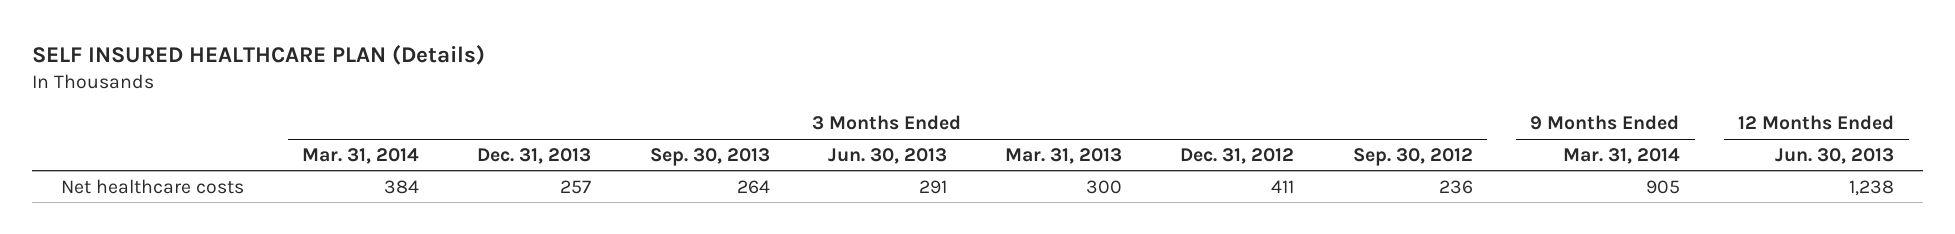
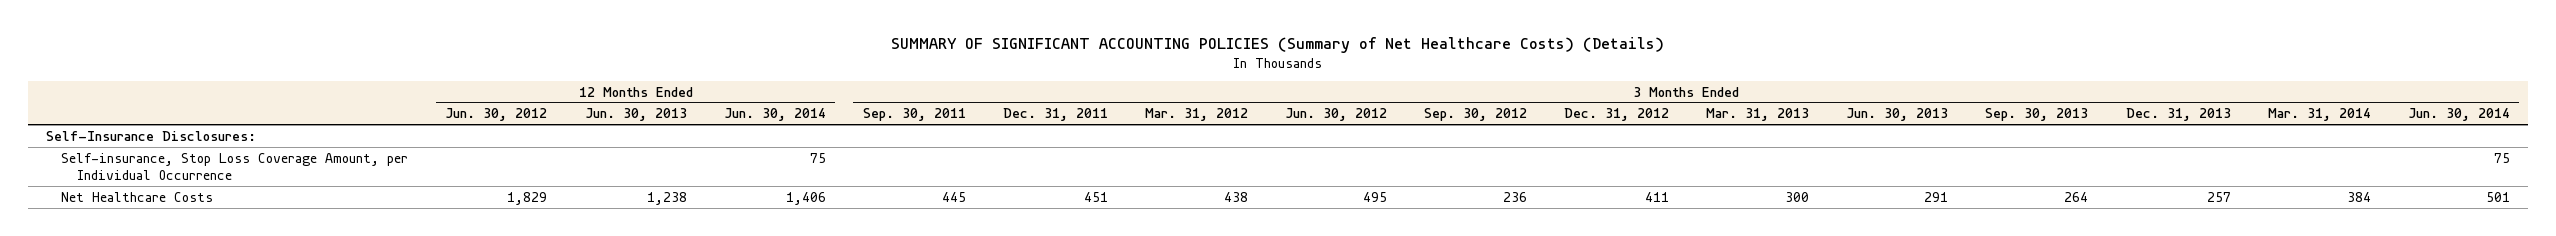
- SELF INSURED HEALTHCARE PLAN (Details)
+ SUMMARY OF SIGNIFICANT ACCOUNTING POLICIES (Summary of Net Healthcare Costs) (Details)
- | 3 Months Ended Mar. 31, 2014 | 3 Months Ended Dec. 31, 2013 | 3 Months Ended Sep. 30, 2013 | 3 Months Ended Jun. 30, 2013 | 3 Months Ended Mar. 31, 2013 | 3 Months Ended Dec. 31, 2012 | 3 Months Ended Sep. 30, 2012 | 9 Months Ended Mar. 31, 2014 | 12 Months Ended Jun. 30, 2013
+ | 12 Months Ended Jun. 30, 2012 | 12 Months Ended Jun. 30, 2013 | 12 Months Ended Jun. 30, 2014 | 3 Months Ended Sep. 30, 2011 | 3 Months Ended Dec. 31, 2011 | 3 Months Ended Mar. 31, 2012 | 3 Months Ended Jun. 30, 2012 | 3 Months Ended Sep. 30, 2012 | 3 Months Ended Dec. 31, 2012 | 3 Months Ended Mar. 31, 2013 | 3 Months Ended Jun. 30, 2013 | 3 Months Ended Sep. 30, 2013 | 3 Months Ended Dec. 31, 2013 | 3 Months Ended Mar. 31, 2014 | 3 Months Ended Jun. 30, 2014
- Net healthcare costs | 384 | 257 | 264 | 291 | 300 | 411 | 236 | 905 | 1,238
+ Self-Insurance Disclosures:
+ Self-insurance, Stop Loss Coverage Amount, per Individual Occurrence | | | 75 | | | | | | | | | | | | 75
+ Net Healthcare Costs | 1,829 | 1,238 | 1,406 | 445 | 451 | 438 | 495 | 236 | 411 | 300 | 291 | 264 | 257 | 384 | 501

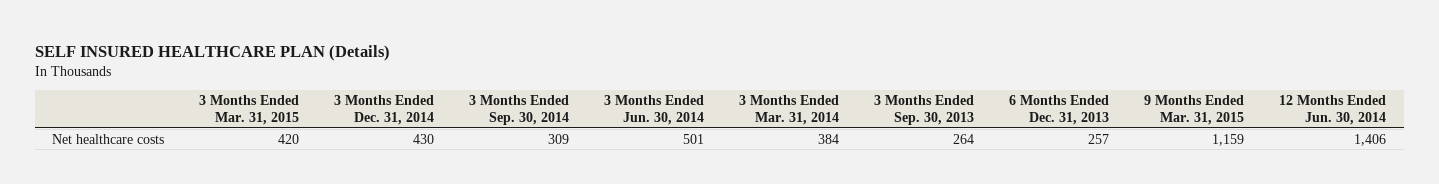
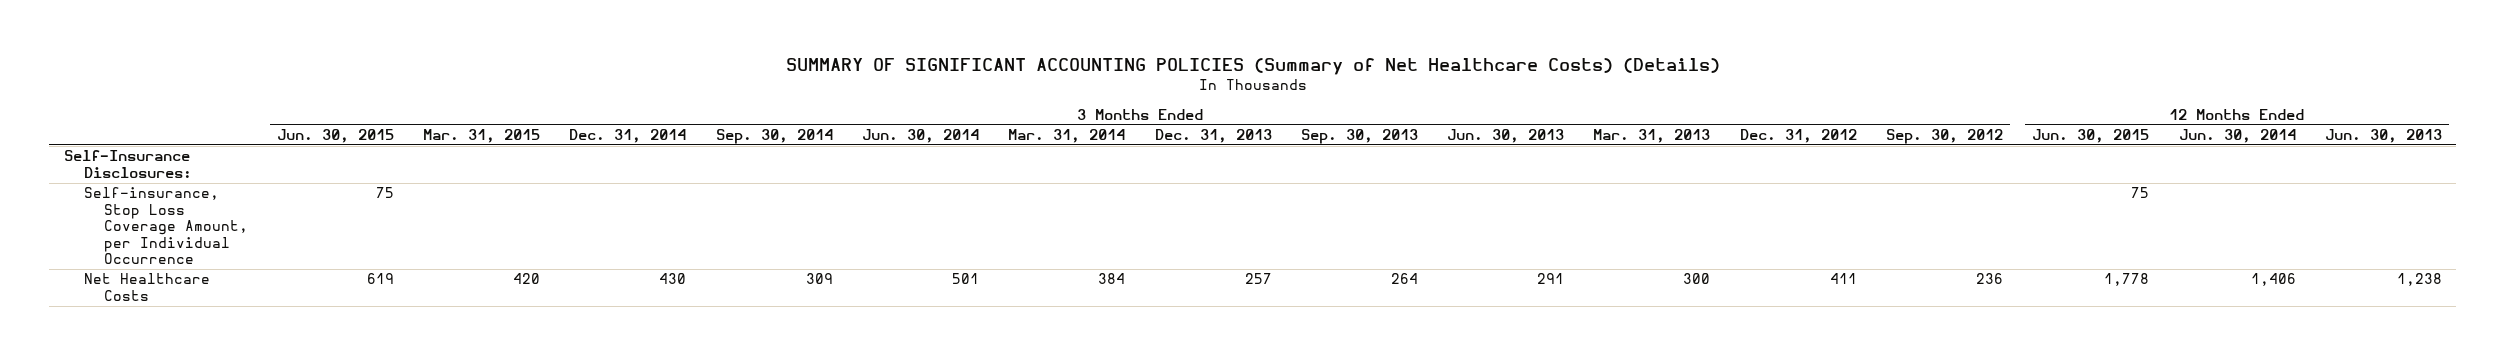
- SELF INSURED HEALTHCARE PLAN (Details)
+ SUMMARY OF SIGNIFICANT ACCOUNTING POLICIES (Summary of Net Healthcare Costs) (Details)
- | 3 Months Ended Mar. 31, 2015 | 3 Months Ended Dec. 31, 2014 | 3 Months Ended Sep. 30, 2014 | 3 Months Ended Jun. 30, 2014 | 3 Months Ended Mar. 31, 2014 | 3 Months Ended Sep. 30, 2013 | 6 Months Ended Dec. 31, 2013 | 9 Months Ended Mar. 31, 2015 | 12 Months Ended Jun. 30, 2014
+ | 3 Months Ended Jun. 30, 2015 | 3 Months Ended Mar. 31, 2015 | 3 Months Ended Dec. 31, 2014 | 3 Months Ended Sep. 30, 2014 | 3 Months Ended Jun. 30, 2014 | 3 Months Ended Mar. 31, 2014 | 3 Months Ended Dec. 31, 2013 | 3 Months Ended Sep. 30, 2013 | 3 Months Ended Jun. 30, 2013 | 3 Months Ended Mar. 31, 2013 | 3 Months Ended Dec. 31, 2012 | 3 Months Ended Sep. 30, 2012 | 12 Months Ended Jun. 30, 2015 | 12 Months Ended Jun. 30, 2014 | 12 Months Ended Jun. 30, 2013
- Net healthcare costs | 420 | 430 | 309 | 501 | 384 | 264 | 257 | 1,159 | 1,406
+ Self-Insurance Disclosures:
+ Self-insurance, Stop Loss Coverage Amount, per Individual Occurrence | 75 | | | | | | | | | | | | 75 | |
+ Net Healthcare Costs | 619 | 420 | 430 | 309 | 501 | 384 | 257 | 264 | 291 | 300 | 411 | 236 | 1,778 | 1,406 | 1,238

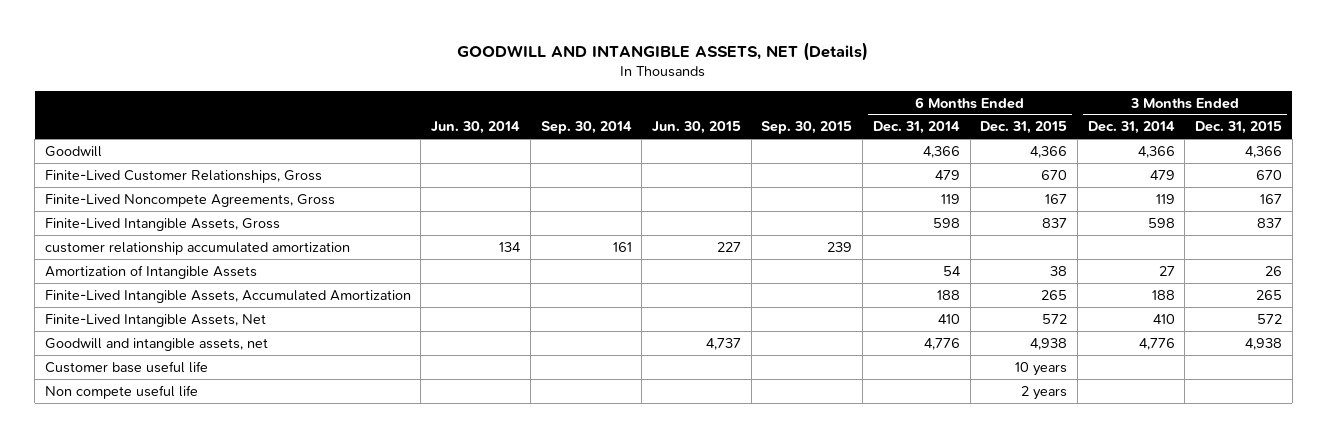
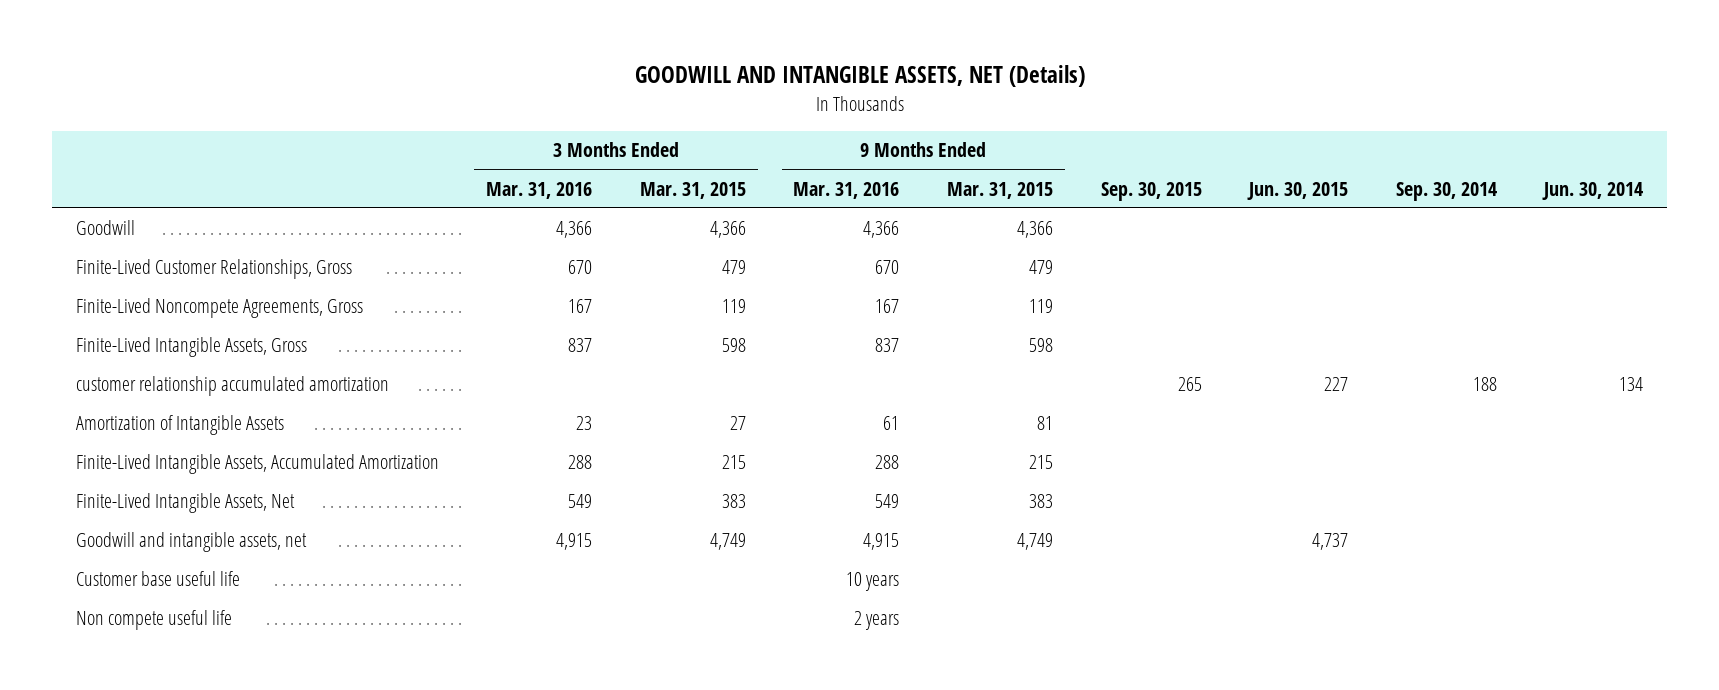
- | Jun. 30, 2014 | Sep. 30, 2014 | Jun. 30, 2015 | Sep. 30, 2015 | 6 Months Ended Dec. 31, 2014 | 6 Months Ended Dec. 31, 2015 | 3 Months Ended Dec. 31, 2014 | 3 Months Ended Dec. 31, 2015
+ | 3 Months Ended Mar. 31, 2016 | 3 Months Ended Mar. 31, 2015 | 9 Months Ended Mar. 31, 2016 | 9 Months Ended Mar. 31, 2015 | Sep. 30, 2015 | Jun. 30, 2015 | Sep. 30, 2014 | Jun. 30, 2014
- customer relationship accumulated amortization | 134 | 161 | 227 | 239 | | | |
+ customer relationship accumulated amortization | | | | | 265 | 227 | 188 | 134

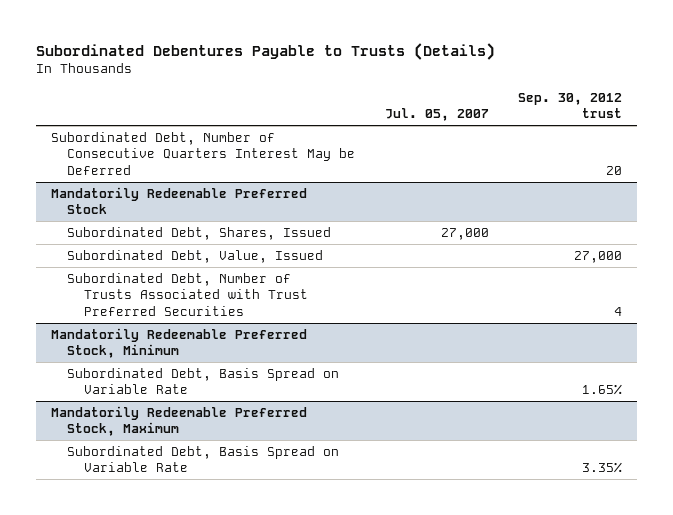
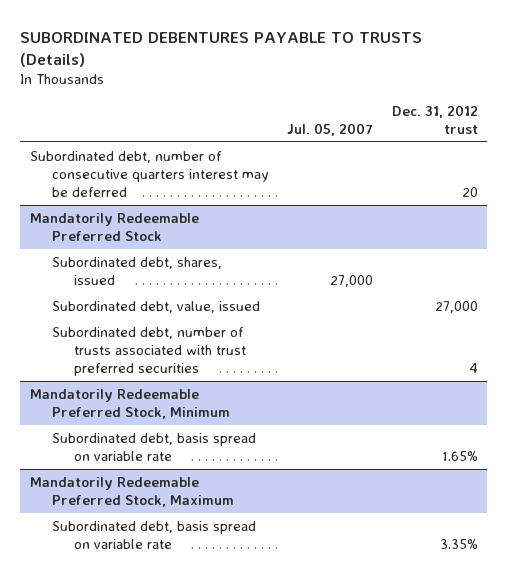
- Subordinated Debentures Payable to Trusts (Details)
+ SUBORDINATED DEBENTURES PAYABLE TO TRUSTS (Details)
- | Jul. 05, 2007 | Sep. 30, 2012 trust
+ | Jul. 05, 2007 | Dec. 31, 2012 trust
- Subordinated Debt, Number of Consecutive Quarters Interest May be Deferred | | 20
+ Subordinated debt, number of consecutive quarters interest may be deferred | | 20
@ Mandatorily Redeemable Preferred Stock
- Subordinated Debt, Shares, Issued | 27,000 |
- Subordinated Debt, Value, Issued | | 27,000
- Subordinated Debt, Number of Trusts Associated with Trust Preferred Securities | | 4
+ Subordinated debt, shares, issued | 27,000 |
+ Subordinated debt, value, issued | | 27,000
+ Subordinated debt, number of trusts associated with trust preferred securities | | 4
@ Mandatorily Redeemable Preferred Stock, Minimum
- Subordinated Debt, Basis Spread on Variable Rate | | 1.65%
+ Subordinated debt, basis spread on variable rate | | 1.65%
@ Mandatorily Redeemable Preferred Stock, Maximum
- Subordinated Debt, Basis Spread on Variable Rate | | 3.35%
+ Subordinated debt, basis spread on variable rate | | 3.35%

